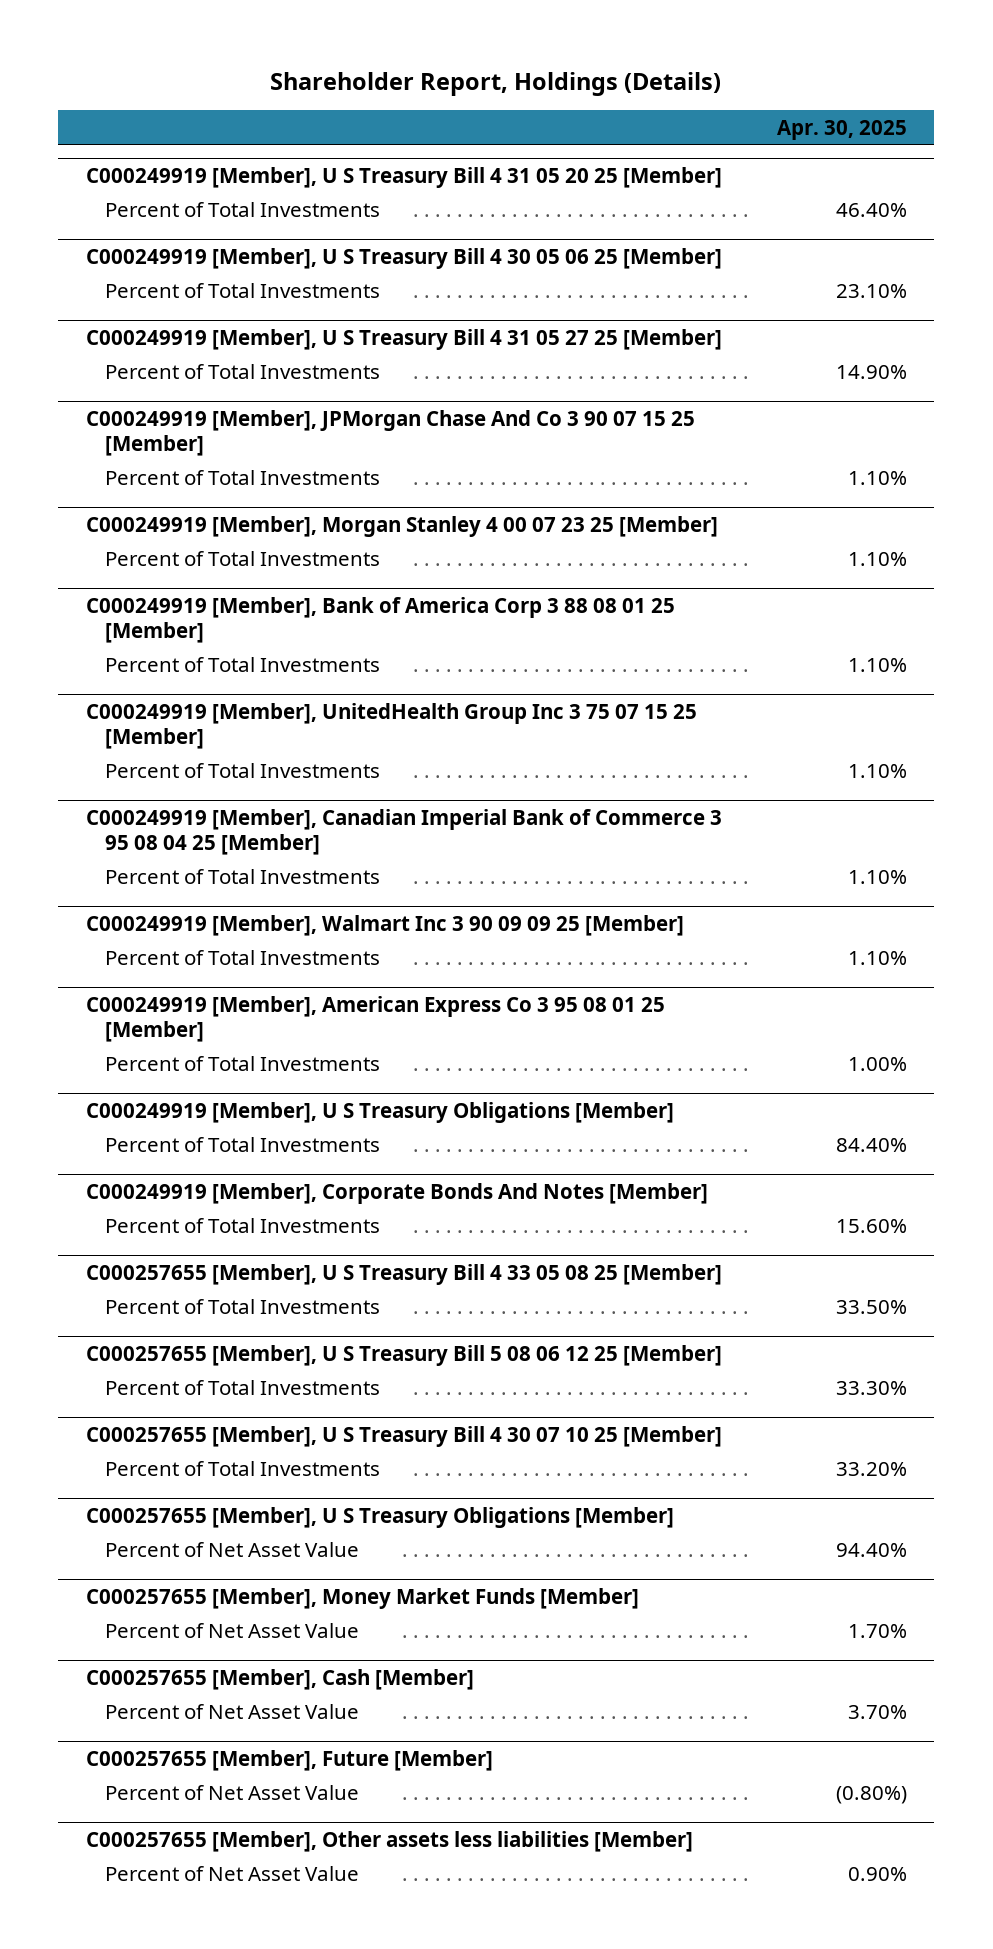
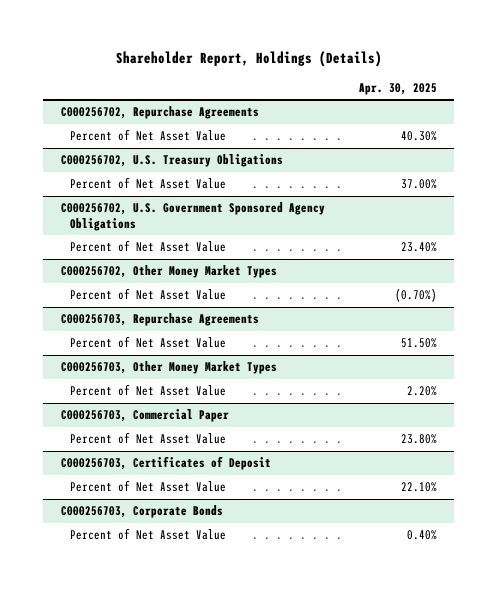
- C000249919 [Member], U S Treasury Bill 4 31 05 20 25 [Member]
- Percent of Total Investments | 46.40%
- C000249919 [Member], U S Treasury Bill 4 30 05 06 25 [Member]
- Percent of Total Investments | 23.10%
- C000249919 [Member], U S Treasury Bill 4 31 05 27 25 [Member]
- Percent of Total Investments | 14.90%
- C000249919 [Member], JPMorgan Chase And Co 3 90 07 15 25 [Member]
- Percent of Total Investments | 1.10%
- C000249919 [Member], Morgan Stanley 4 00 07 23 25 [Member]
- Percent of Total Investments | 1.10%
- C000249919 [Member], Bank of America Corp 3 88 08 01 25 [Member]
- Percent of Total Investments | 1.10%
- C000249919 [Member], UnitedHealth Group Inc 3 75 07 15 25 [Member]
- Percent of Total Investments | 1.10%
- C000249919 [Member], Canadian Imperial Bank of Commerce 3 95 08 04 25 [Member]
- Percent of Total Investments | 1.10%
- C000249919 [Member], Walmart Inc 3 90 09 09 25 [Member]
- Percent of Total Investments | 1.10%
- C000249919 [Member], American Express Co 3 95 08 01 25 [Member]
- Percent of Total Investments | 1.00%
- C000249919 [Member], U S Treasury Obligations [Member]
- Percent of Total Investments | 84.40%
- C000249919 [Member], Corporate Bonds And Notes [Member]
- Percent of Total Investments | 15.60%
- C000257655 [Member], U S Treasury Bill 4 33 05 08 25 [Member]
- Percent of Total Investments | 33.50%
- C000257655 [Member], U S Treasury Bill 5 08 06 12 25 [Member]
- Percent of Total Investments | 33.30%
- C000257655 [Member], U S Treasury Bill 4 30 07 10 25 [Member]
- Percent of Total Investments | 33.20%
- C000257655 [Member], U S Treasury Obligations [Member]
- Percent of Net Asset Value | 94.40%
- C000257655 [Member], Money Market Funds [Member]
- Percent of Net Asset Value | 1.70%
- C000257655 [Member], Cash [Member]
- Percent of Net Asset Value | 3.70%
- C000257655 [Member], Future [Member]
- Percent of Net Asset Value | (0.80%)
- C000257655 [Member], Other assets less liabilities [Member]
- Percent of Net Asset Value | 0.90%
+ C000256702, Repurchase Agreements
+ Percent of Net Asset Value | 40.30%
+ C000256702, U.S. Treasury Obligations
+ Percent of Net Asset Value | 37.00%
+ C000256702, U.S. Government Sponsored Agency Obligations
+ Percent of Net Asset Value | 23.40%
+ C000256702, Other Money Market Types
+ Percent of Net Asset Value | (0.70%)
+ C000256703, Repurchase Agreements
+ Percent of Net Asset Value | 51.50%
+ C000256703, Other Money Market Types
+ Percent of Net Asset Value | 2.20%
+ C000256703, Commercial Paper
+ Percent of Net Asset Value | 23.80%
+ C000256703, Certificates of Deposit
+ Percent of Net Asset Value | 22.10%
+ C000256703, Corporate Bonds
+ Percent of Net Asset Value | 0.40%

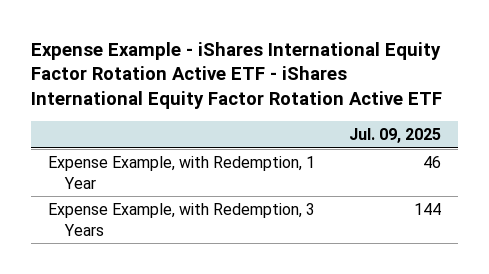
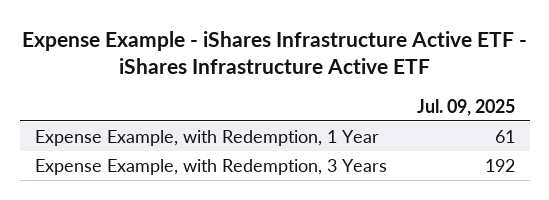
- Expense Example - iShares International Equity Factor Rotation Active ETF - iShares International Equity Factor Rotation Active ETF
+ Expense Example - iShares Infrastructure Active ETF - iShares Infrastructure Active ETF
- Expense Example, with Redemption, 1 Year | 46
- Expense Example, with Redemption, 3 Years | 144
+ Expense Example, with Redemption, 1 Year | 61
+ Expense Example, with Redemption, 3 Years | 192

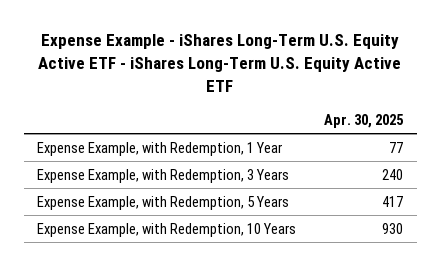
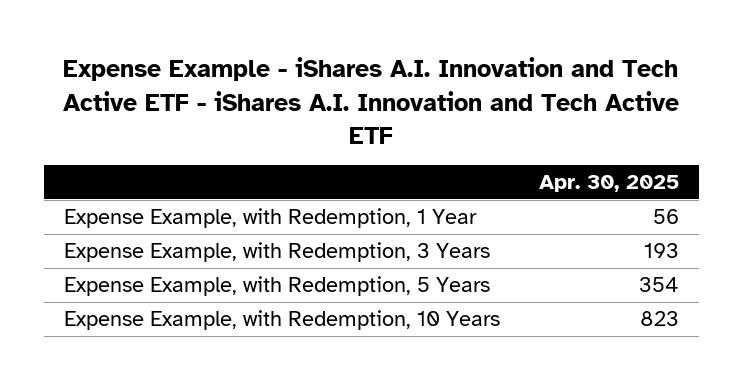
- Expense Example - iShares Long-Term U.S. Equity Active ETF - iShares Long-Term U.S. Equity Active ETF
+ Expense Example - iShares A.I. Innovation and Tech Active ETF - iShares A.I. Innovation and Tech Active ETF
- Expense Example, with Redemption, 1 Year | 77
- Expense Example, with Redemption, 3 Years | 240
- Expense Example, with Redemption, 5 Years | 417
- Expense Example, with Redemption, 10 Years | 930
+ Expense Example, with Redemption, 1 Year | 56
+ Expense Example, with Redemption, 3 Years | 193
+ Expense Example, with Redemption, 5 Years | 354
+ Expense Example, with Redemption, 10 Years | 823

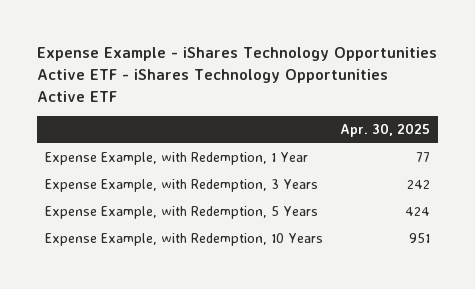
- Expense Example - iShares A.I. Innovation and Tech Active ETF - iShares A.I. Innovation and Tech Active ETF
+ Expense Example - iShares Technology Opportunities Active ETF - iShares Technology Opportunities Active ETF
- Expense Example, with Redemption, 1 Year | 56
- Expense Example, with Redemption, 3 Years | 193
- Expense Example, with Redemption, 5 Years | 354
- Expense Example, with Redemption, 10 Years | 823
+ Expense Example, with Redemption, 1 Year | 77
+ Expense Example, with Redemption, 3 Years | 242
+ Expense Example, with Redemption, 5 Years | 424
+ Expense Example, with Redemption, 10 Years | 951

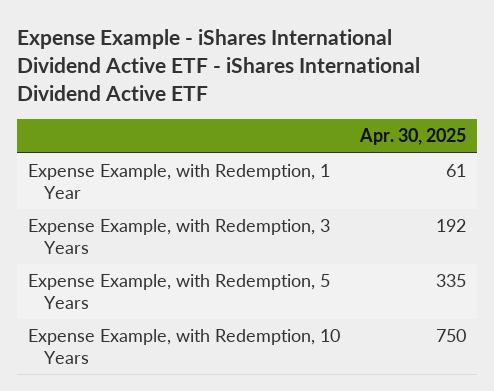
- Expense Example - iShares Technology Opportunities Active ETF - iShares Technology Opportunities Active ETF
+ Expense Example - iShares International Dividend Active ETF - iShares International Dividend Active ETF
- Expense Example, with Redemption, 1 Year | 77
- Expense Example, with Redemption, 3 Years | 242
- Expense Example, with Redemption, 5 Years | 424
- Expense Example, with Redemption, 10 Years | 951
+ Expense Example, with Redemption, 1 Year | 61
+ Expense Example, with Redemption, 3 Years | 192
+ Expense Example, with Redemption, 5 Years | 335
+ Expense Example, with Redemption, 10 Years | 750

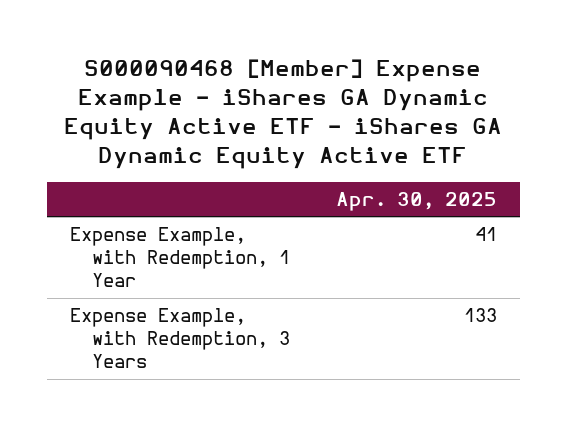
- Expense Example - iShares International Dividend Active ETF - iShares International Dividend Active ETF
+ S000090468 [Member] Expense Example - iShares GA Dynamic Equity Active ETF - iShares GA Dynamic Equity Active ETF
- Expense Example, with Redemption, 1 Year | 61
- Expense Example, with Redemption, 3 Years | 192
- Expense Example, with Redemption, 5 Years | 335
- Expense Example, with Redemption, 10 Years | 750
+ Expense Example, with Redemption, 1 Year | 41
+ Expense Example, with Redemption, 3 Years | 133

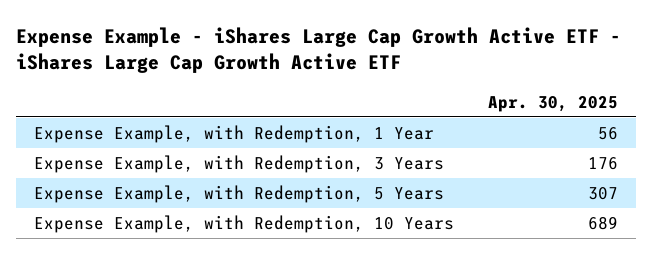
- S000090468 [Member] Expense Example - iShares GA Dynamic Equity Active ETF - iShares GA Dynamic Equity Active ETF
+ Expense Example - iShares Large Cap Growth Active ETF - iShares Large Cap Growth Active ETF
- Expense Example, with Redemption, 1 Year | 41
- Expense Example, with Redemption, 3 Years | 133
+ Expense Example, with Redemption, 1 Year | 56
+ Expense Example, with Redemption, 3 Years | 176
+ Expense Example, with Redemption, 5 Years | 307
+ Expense Example, with Redemption, 10 Years | 689

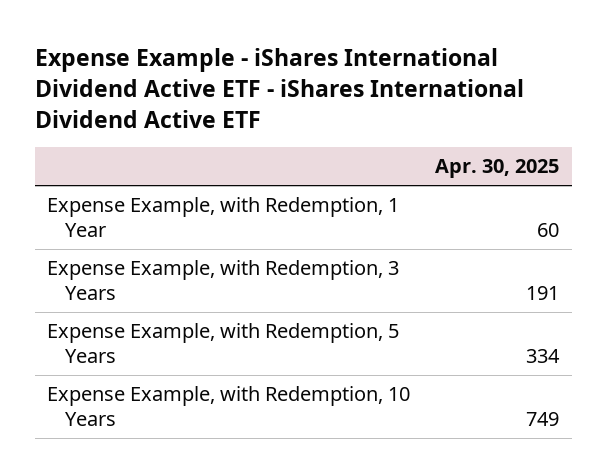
- Expense Example - iShares Large Cap Growth Active ETF - iShares Large Cap Growth Active ETF
+ Expense Example - iShares International Dividend Active ETF - iShares International Dividend Active ETF
- Expense Example, with Redemption, 1 Year | 56
- Expense Example, with Redemption, 3 Years | 176
- Expense Example, with Redemption, 5 Years | 307
- Expense Example, with Redemption, 10 Years | 689
+ Expense Example, with Redemption, 1 Year | 60
+ Expense Example, with Redemption, 3 Years | 191
+ Expense Example, with Redemption, 5 Years | 334
+ Expense Example, with Redemption, 10 Years | 749

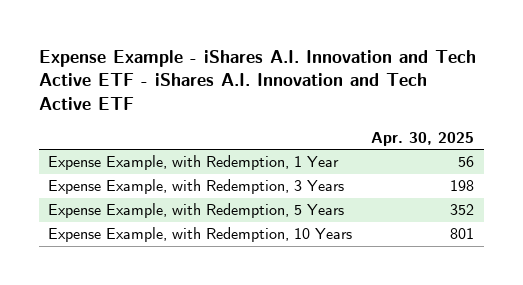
- Expense Example - iShares International Dividend Active ETF - iShares International Dividend Active ETF
+ Expense Example - iShares A.I. Innovation and Tech Active ETF - iShares A.I. Innovation and Tech Active ETF
- Expense Example, with Redemption, 1 Year | 60
- Expense Example, with Redemption, 3 Years | 191
- Expense Example, with Redemption, 5 Years | 334
- Expense Example, with Redemption, 10 Years | 749
+ Expense Example, with Redemption, 1 Year | 56
+ Expense Example, with Redemption, 3 Years | 198
+ Expense Example, with Redemption, 5 Years | 352
+ Expense Example, with Redemption, 10 Years | 801

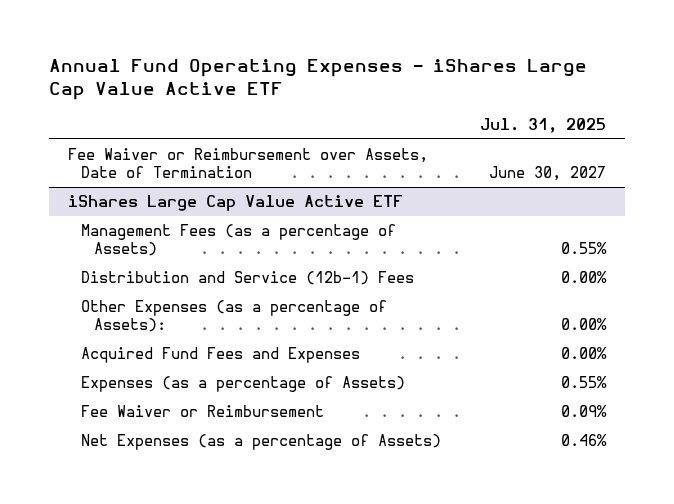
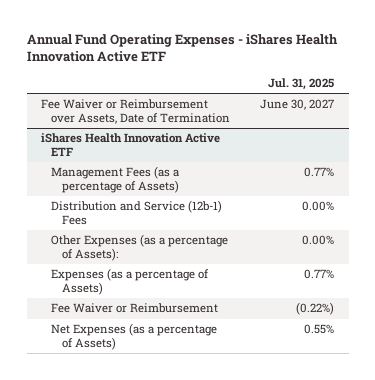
- Annual Fund Operating Expenses - iShares Large Cap Value Active ETF
+ Annual Fund Operating Expenses - iShares Health Innovation Active ETF
- iShares Large Cap Value Active ETF
- Management Fees (as a percentage of Assets) | 0.55%
+ iShares Health Innovation Active ETF
+ Management Fees (as a percentage of Assets) | 0.77%
- Acquired Fund Fees and Expenses | 0.00%
- Expenses (as a percentage of Assets) | 0.55%
- Fee Waiver or Reimbursement | 0.09%
- Net Expenses (as a percentage of Assets) | 0.46%
+ Expenses (as a percentage of Assets) | 0.77%
+ Fee Waiver or Reimbursement | (0.22%)
+ Net Expenses (as a percentage of Assets) | 0.55%

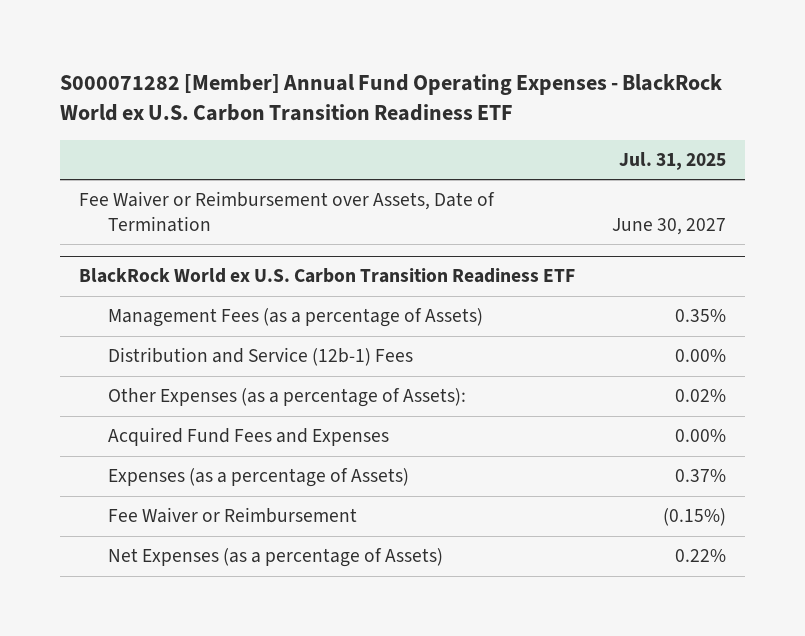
- Annual Fund Operating Expenses - iShares Health Innovation Active ETF
+ S000071282 [Member] Annual Fund Operating Expenses - BlackRock World ex U.S. Carbon Transition Readiness ETF
- iShares Health Innovation Active ETF
- Management Fees (as a percentage of Assets) | 0.77%
+ BlackRock World ex U.S. Carbon Transition Readiness ETF
+ Management Fees (as a percentage of Assets) | 0.35%
- Other Expenses (as a percentage of Assets): | 0.00%
- Expenses (as a percentage of Assets) | 0.77%
- Fee Waiver or Reimbursement | (0.22%)
- Net Expenses (as a percentage of Assets) | 0.55%
+ Other Expenses (as a percentage of Assets): | 0.02%
+ Acquired Fund Fees and Expenses | 0.00%
+ Expenses (as a percentage of Assets) | 0.37%
+ Fee Waiver or Reimbursement | (0.15%)
+ Net Expenses (as a percentage of Assets) | 0.22%

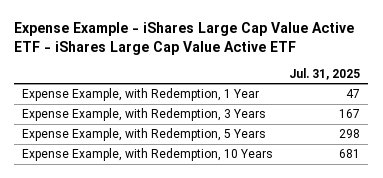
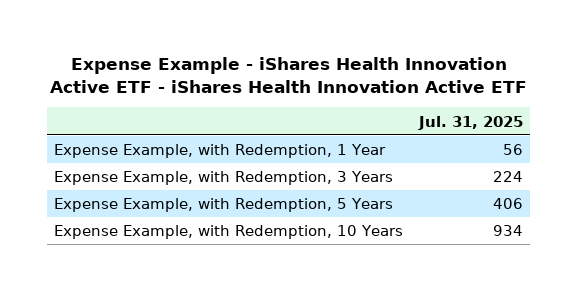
- Expense Example - iShares Large Cap Value Active ETF - iShares Large Cap Value Active ETF
+ Expense Example - iShares Health Innovation Active ETF - iShares Health Innovation Active ETF
- Expense Example, with Redemption, 1 Year | 47
- Expense Example, with Redemption, 3 Years | 167
- Expense Example, with Redemption, 5 Years | 298
- Expense Example, with Redemption, 10 Years | 681
+ Expense Example, with Redemption, 1 Year | 56
+ Expense Example, with Redemption, 3 Years | 224
+ Expense Example, with Redemption, 5 Years | 406
+ Expense Example, with Redemption, 10 Years | 934

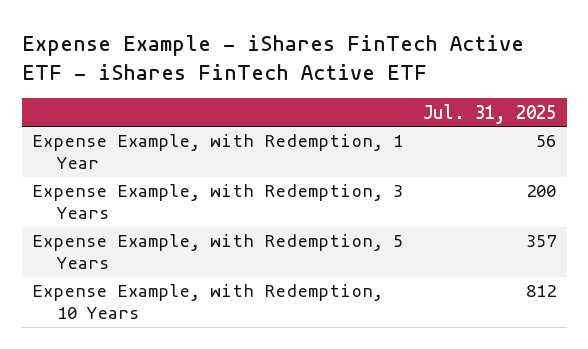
- Expense Example - iShares Health Innovation Active ETF - iShares Health Innovation Active ETF
+ Expense Example - iShares FinTech Active ETF - iShares FinTech Active ETF
- Expense Example, with Redemption, 3 Years | 224
- Expense Example, with Redemption, 5 Years | 406
- Expense Example, with Redemption, 10 Years | 934
+ Expense Example, with Redemption, 3 Years | 200
+ Expense Example, with Redemption, 5 Years | 357
+ Expense Example, with Redemption, 10 Years | 812

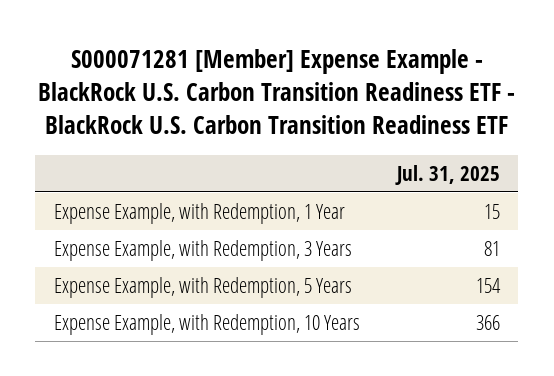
- Expense Example - iShares FinTech Active ETF - iShares FinTech Active ETF
+ S000071281 [Member] Expense Example - BlackRock U.S. Carbon Transition Readiness ETF - BlackRock U.S. Carbon Transition Readiness ETF
- Expense Example, with Redemption, 1 Year | 56
- Expense Example, with Redemption, 3 Years | 200
- Expense Example, with Redemption, 5 Years | 357
- Expense Example, with Redemption, 10 Years | 812
+ Expense Example, with Redemption, 1 Year | 15
+ Expense Example, with Redemption, 3 Years | 81
+ Expense Example, with Redemption, 5 Years | 154
+ Expense Example, with Redemption, 10 Years | 366

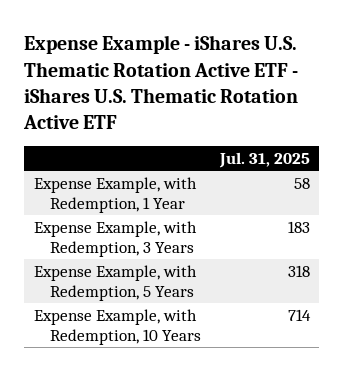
- S000071281 [Member] Expense Example - BlackRock U.S. Carbon Transition Readiness ETF - BlackRock U.S. Carbon Transition Readiness ETF
+ Expense Example - iShares U.S. Thematic Rotation Active ETF - iShares U.S. Thematic Rotation Active ETF
- Expense Example, with Redemption, 1 Year | 15
- Expense Example, with Redemption, 3 Years | 81
- Expense Example, with Redemption, 5 Years | 154
- Expense Example, with Redemption, 10 Years | 366
+ Expense Example, with Redemption, 1 Year | 58
+ Expense Example, with Redemption, 3 Years | 183
+ Expense Example, with Redemption, 5 Years | 318
+ Expense Example, with Redemption, 10 Years | 714

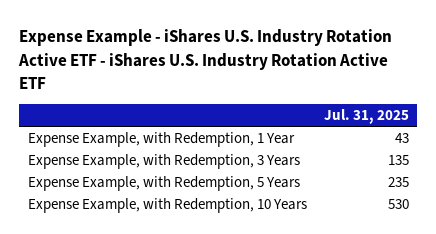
- Expense Example - iShares U.S. Thematic Rotation Active ETF - iShares U.S. Thematic Rotation Active ETF
+ Expense Example - iShares U.S. Industry Rotation Active ETF - iShares U.S. Industry Rotation Active ETF
- Expense Example, with Redemption, 1 Year | 58
- Expense Example, with Redemption, 3 Years | 183
- Expense Example, with Redemption, 5 Years | 318
- Expense Example, with Redemption, 10 Years | 714
+ Expense Example, with Redemption, 1 Year | 43
+ Expense Example, with Redemption, 3 Years | 135
+ Expense Example, with Redemption, 5 Years | 235
+ Expense Example, with Redemption, 10 Years | 530

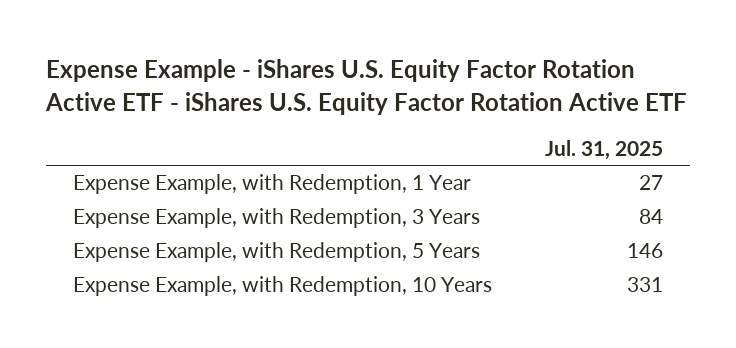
- Expense Example - iShares U.S. Industry Rotation Active ETF - iShares U.S. Industry Rotation Active ETF
+ Expense Example - iShares U.S. Equity Factor Rotation Active ETF - iShares U.S. Equity Factor Rotation Active ETF
- Expense Example, with Redemption, 1 Year | 43
- Expense Example, with Redemption, 3 Years | 135
- Expense Example, with Redemption, 5 Years | 235
- Expense Example, with Redemption, 10 Years | 530
+ Expense Example, with Redemption, 1 Year | 27
+ Expense Example, with Redemption, 3 Years | 84
+ Expense Example, with Redemption, 5 Years | 146
+ Expense Example, with Redemption, 10 Years | 331

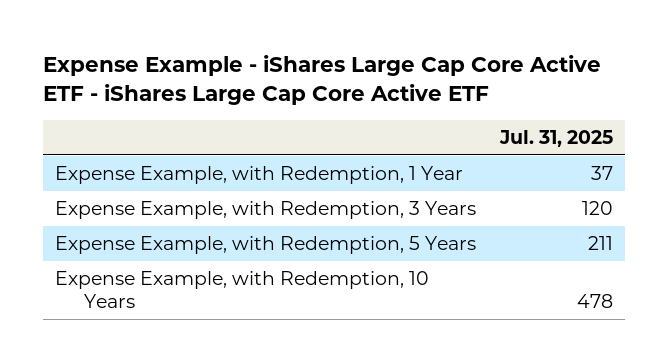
- Expense Example - iShares U.S. Equity Factor Rotation Active ETF - iShares U.S. Equity Factor Rotation Active ETF
+ Expense Example - iShares Large Cap Core Active ETF - iShares Large Cap Core Active ETF
- Expense Example, with Redemption, 1 Year | 27
- Expense Example, with Redemption, 3 Years | 84
- Expense Example, with Redemption, 5 Years | 146
- Expense Example, with Redemption, 10 Years | 331
+ Expense Example, with Redemption, 1 Year | 37
+ Expense Example, with Redemption, 3 Years | 120
+ Expense Example, with Redemption, 5 Years | 211
+ Expense Example, with Redemption, 10 Years | 478

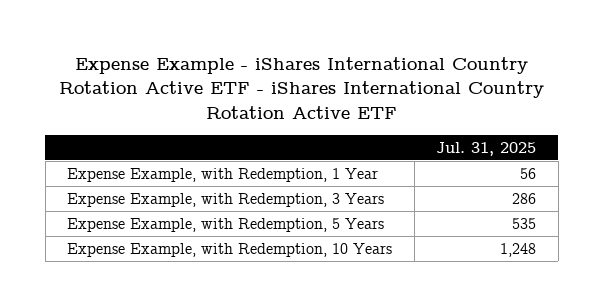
- Expense Example - iShares Large Cap Core Active ETF - iShares Large Cap Core Active ETF
+ Expense Example - iShares International Country Rotation Active ETF - iShares International Country Rotation Active ETF
- Expense Example, with Redemption, 1 Year | 37
- Expense Example, with Redemption, 3 Years | 120
- Expense Example, with Redemption, 5 Years | 211
- Expense Example, with Redemption, 10 Years | 478
+ Expense Example, with Redemption, 1 Year | 56
+ Expense Example, with Redemption, 3 Years | 286
+ Expense Example, with Redemption, 5 Years | 535
+ Expense Example, with Redemption, 10 Years | 1,248

